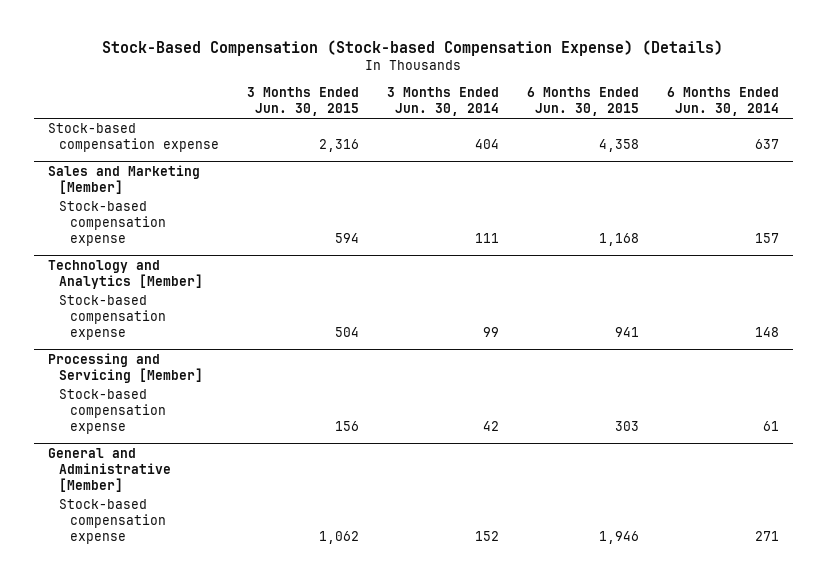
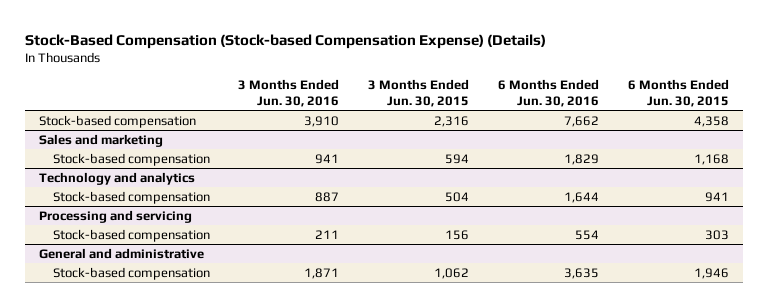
- | 3 Months Ended Jun. 30, 2015 | 3 Months Ended Jun. 30, 2014 | 6 Months Ended Jun. 30, 2015 | 6 Months Ended Jun. 30, 2014
+ | 3 Months Ended Jun. 30, 2016 | 3 Months Ended Jun. 30, 2015 | 6 Months Ended Jun. 30, 2016 | 6 Months Ended Jun. 30, 2015
- Stock-based compensation expense | 2,316 | 404 | 4,358 | 637
- Sales and Marketing [Member]
- Stock-based compensation expense | 594 | 111 | 1,168 | 157
- Technology and Analytics [Member]
- Stock-based compensation expense | 504 | 99 | 941 | 148
- Processing and Servicing [Member]
- Stock-based compensation expense | 156 | 42 | 303 | 61
- General and Administrative [Member]
- Stock-based compensation expense | 1,062 | 152 | 1,946 | 271
+ Stock-based compensation | 3,910 | 2,316 | 7,662 | 4,358
+ Sales and marketing
+ Stock-based compensation | 941 | 594 | 1,829 | 1,168
+ Technology and analytics
+ Stock-based compensation | 887 | 504 | 1,644 | 941
+ Processing and servicing
+ Stock-based compensation | 211 | 156 | 554 | 303
+ General and administrative
+ Stock-based compensation | 1,871 | 1,062 | 3,635 | 1,946

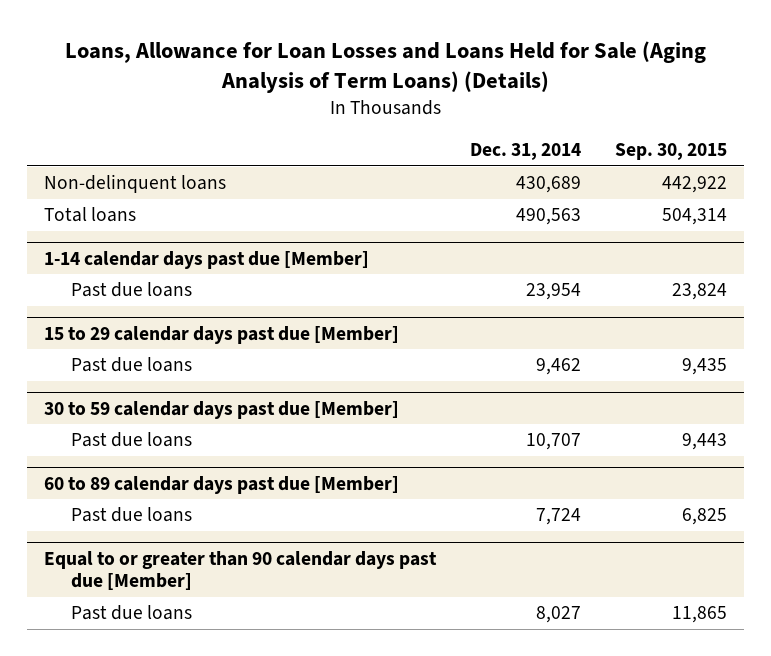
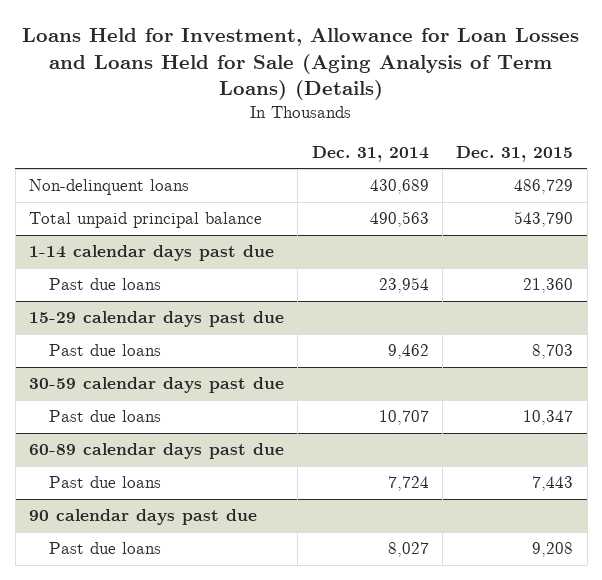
- Loans, Allowance for Loan Losses and Loans Held for Sale (Aging Analysis of Term Loans) (Details)
+ Loans Held for Investment, Allowance for Loan Losses and Loans Held for Sale (Aging Analysis of Term Loans) (Details)
- | Dec. 31, 2014 | Sep. 30, 2015
+ | Dec. 31, 2014 | Dec. 31, 2015
- Total loans | 490,563 | 504,314
- 1-14 calendar days past due [Member]
+ Total unpaid principal balance | 490,563 | 543,790
+ 1-14 calendar days past due
- 15 to 29 calendar days past due [Member]
+ 15-29 calendar days past due
- 30 to 59 calendar days past due [Member]
+ 30-59 calendar days past due
- 60 to 89 calendar days past due [Member]
+ 60-89 calendar days past due
- Equal to or greater than 90 calendar days past due [Member]
+ 90 calendar days past due

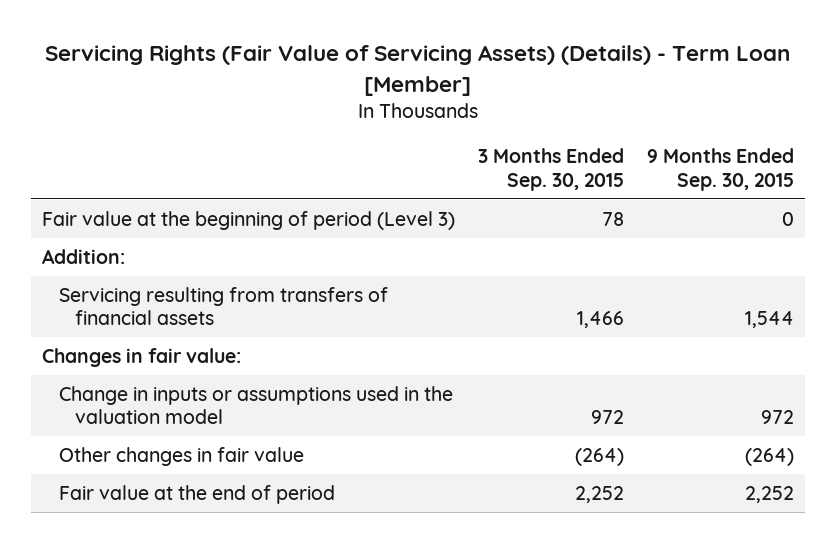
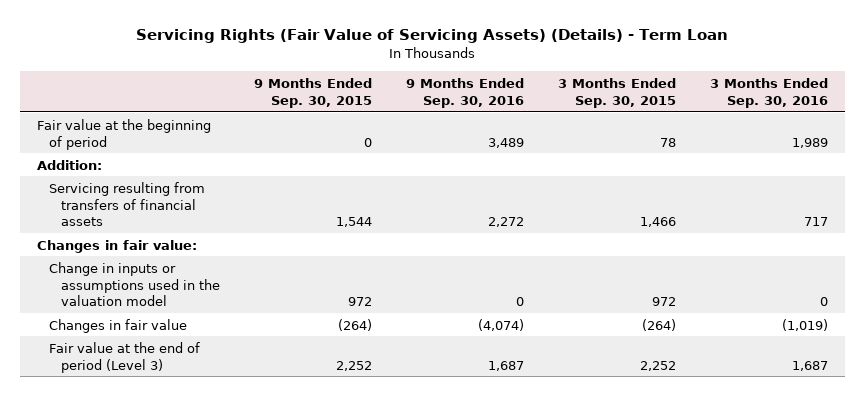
- Servicing Rights (Fair Value of Servicing Assets) (Details) - Term Loan [Member]
+ Servicing Rights (Fair Value of Servicing Assets) (Details) - Term Loan
- | 3 Months Ended Sep. 30, 2015 | 9 Months Ended Sep. 30, 2015
+ | 9 Months Ended Sep. 30, 2015 | 9 Months Ended Sep. 30, 2016 | 3 Months Ended Sep. 30, 2015 | 3 Months Ended Sep. 30, 2016
- Fair value at the beginning of period (Level 3) | 78 | 0
+ Fair value at the beginning of period | 0 | 3,489 | 78 | 1,989
- Other changes in fair value | (264) | (264)
- Fair value at the end of period | 2,252 | 2,252
+ Changes in fair value | (264) | (4,074) | (264) | (1,019)
+ Fair value at the end of period (Level 3) | 2,252 | 1,687 | 2,252 | 1,687

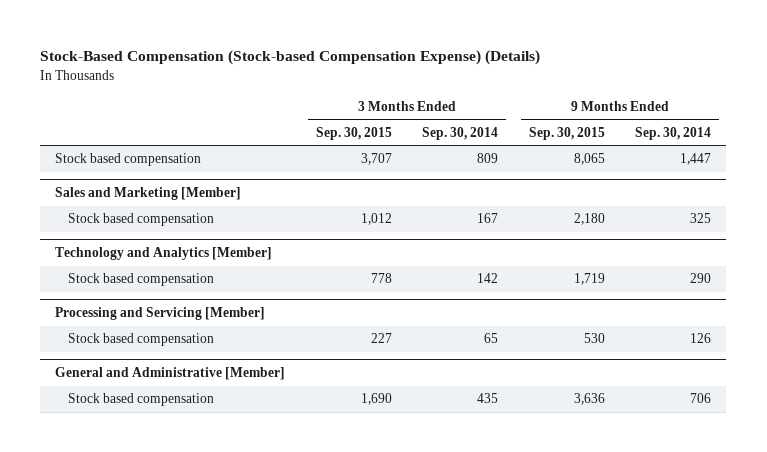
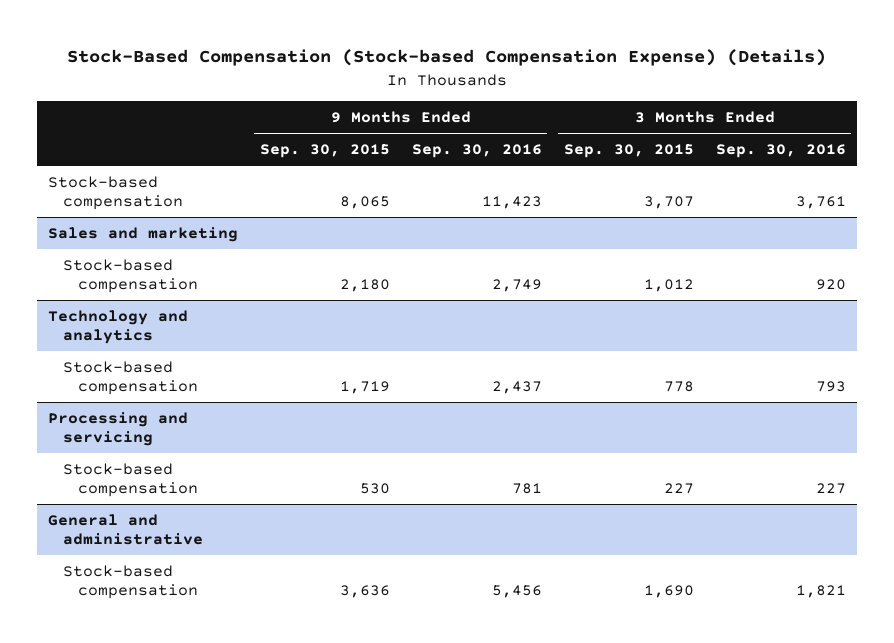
- | 3 Months Ended Sep. 30, 2015 | 3 Months Ended Sep. 30, 2014 | 9 Months Ended Sep. 30, 2015 | 9 Months Ended Sep. 30, 2014
+ | 9 Months Ended Sep. 30, 2015 | 9 Months Ended Sep. 30, 2016 | 3 Months Ended Sep. 30, 2015 | 3 Months Ended Sep. 30, 2016
- Stock based compensation | 3,707 | 809 | 8,065 | 1,447
- Sales and Marketing [Member]
- Stock based compensation | 1,012 | 167 | 2,180 | 325
- Technology and Analytics [Member]
- Stock based compensation | 778 | 142 | 1,719 | 290
- Processing and Servicing [Member]
- Stock based compensation | 227 | 65 | 530 | 126
- General and Administrative [Member]
- Stock based compensation | 1,690 | 435 | 3,636 | 706
+ Stock-based compensation | 8,065 | 11,423 | 3,707 | 3,761
+ Sales and marketing
+ Stock-based compensation | 2,180 | 2,749 | 1,012 | 920
+ Technology and analytics
+ Stock-based compensation | 1,719 | 2,437 | 778 | 793
+ Processing and servicing
+ Stock-based compensation | 530 | 781 | 227 | 227
+ General and administrative
+ Stock-based compensation | 3,636 | 5,456 | 1,690 | 1,821

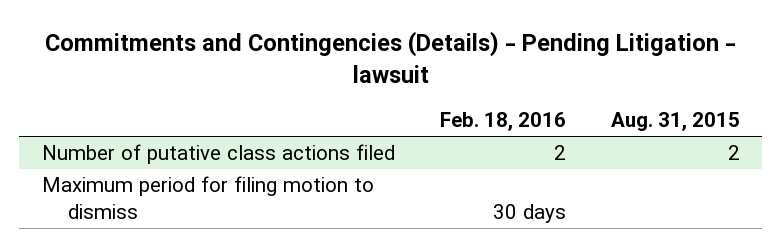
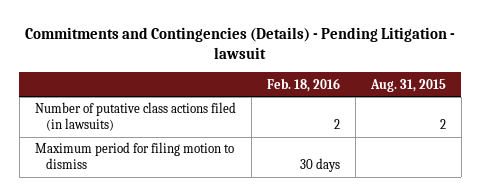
- Number of putative class actions filed | 2 | 2
+ Number of putative class actions filed (in lawsuits) | 2 | 2

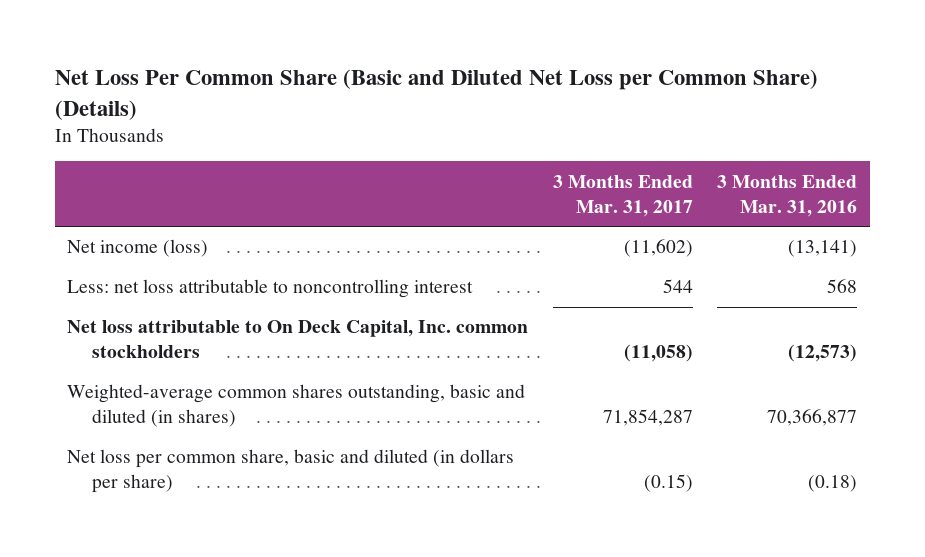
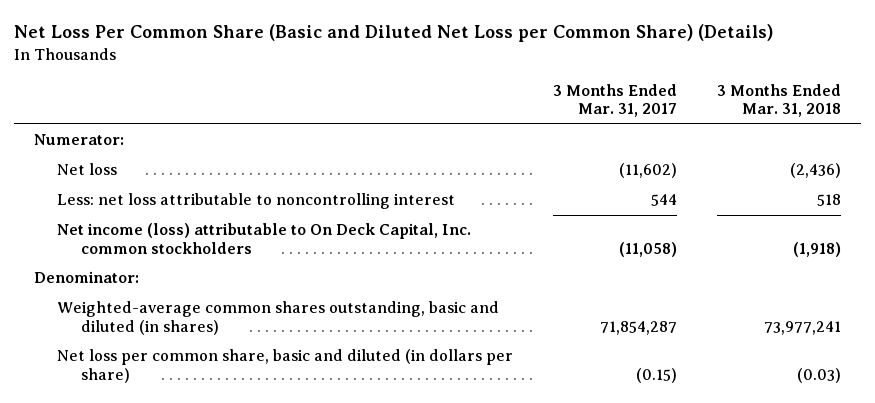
- | 3 Months Ended Mar. 31, 2017 | 3 Months Ended Mar. 31, 2016
+ | 3 Months Ended Mar. 31, 2017 | 3 Months Ended Mar. 31, 2018
- Net income (loss) | (11,602) | (13,141)
+ Numerator:
+ Net loss | (11,602) | (2,436)
- Net loss attributable to On Deck Capital, Inc. common stockholders | (11,058) | (12,573)
+ Net income (loss) attributable to On Deck Capital, Inc. common stockholders | (11,058) | (1,918)
+ Denominator:

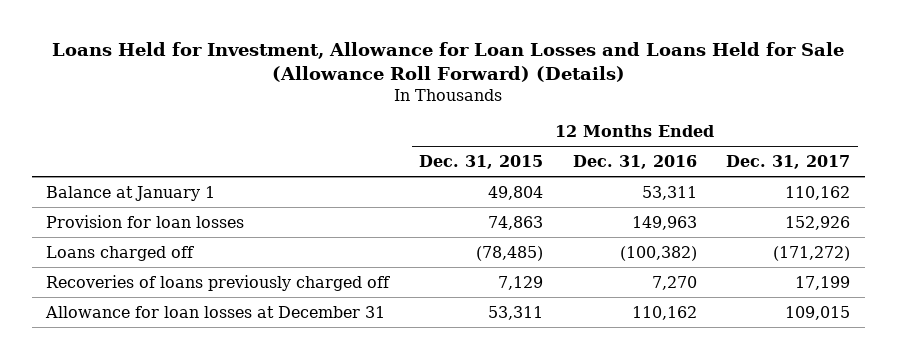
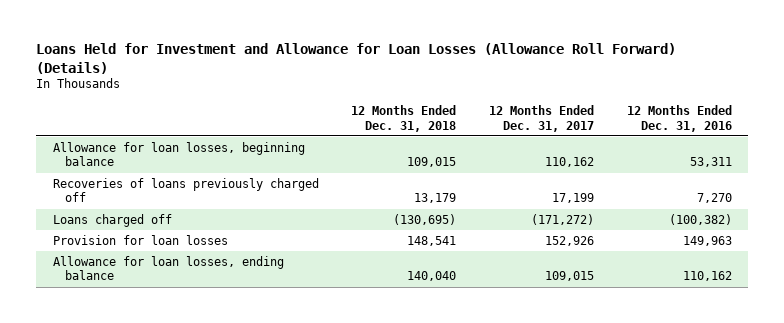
- Loans Held for Investment, Allowance for Loan Losses and Loans Held for Sale (Allowance Roll Forward) (Details)
+ Loans Held for Investment and Allowance for Loan Losses (Allowance Roll Forward) (Details)
- | 12 Months Ended Dec. 31, 2015 | 12 Months Ended Dec. 31, 2016 | 12 Months Ended Dec. 31, 2017
+ | 12 Months Ended Dec. 31, 2018 | 12 Months Ended Dec. 31, 2017 | 12 Months Ended Dec. 31, 2016
- Balance at January 1 | 49,804 | 53,311 | 110,162
+ Allowance for loan losses, beginning balance | 109,015 | 110,162 | 53,311
- Allowance for loan losses at December 31 | 53,311 | 110,162 | 109,015
moved down: Loans charged off | (130,695) | (171,272) | (100,382)
moved down: Provision for loan losses | 148,541 | 152,926 | 149,963
+ Allowance for loan losses, ending balance | 140,040 | 109,015 | 110,162

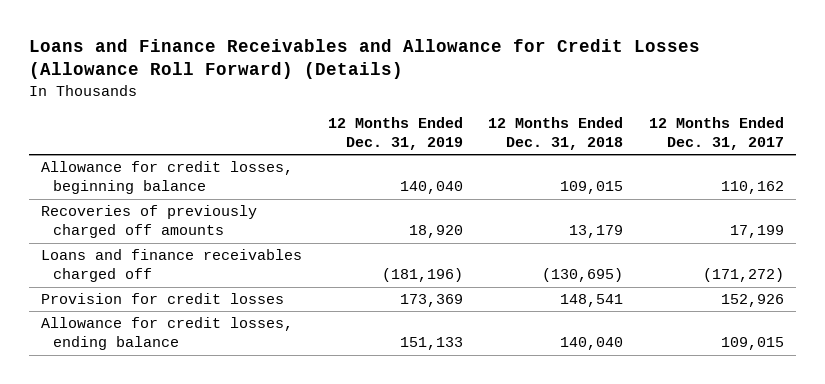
- Loans Held for Investment and Allowance for Loan Losses (Allowance Roll Forward) (Details)
+ Loans and Finance Receivables and Allowance for Credit Losses (Allowance Roll Forward) (Details)
- | 12 Months Ended Dec. 31, 2018 | 12 Months Ended Dec. 31, 2017 | 12 Months Ended Dec. 31, 2016
+ | 12 Months Ended Dec. 31, 2019 | 12 Months Ended Dec. 31, 2018 | 12 Months Ended Dec. 31, 2017
- Allowance for loan losses, beginning balance | 109,015 | 110,162 | 53,311
- Recoveries of loans previously charged off | 13,179 | 17,199 | 7,270
- Loans charged off | (130,695) | (171,272) | (100,382)
- Provision for loan losses | 148,541 | 152,926 | 149,963
- Allowance for loan losses, ending balance | 140,040 | 109,015 | 110,162
+ Allowance for credit losses, beginning balance | 140,040 | 109,015 | 110,162
+ Recoveries of previously charged off amounts | 18,920 | 13,179 | 17,199
+ Loans and finance receivables charged off | (181,196) | (130,695) | (171,272)
+ Provision for credit losses | 173,369 | 148,541 | 152,926
+ Allowance for credit losses, ending balance | 151,133 | 140,040 | 109,015

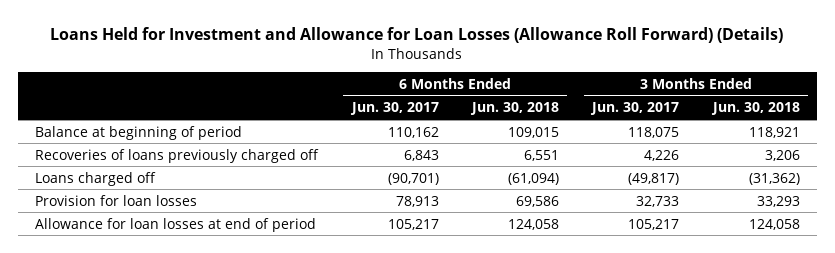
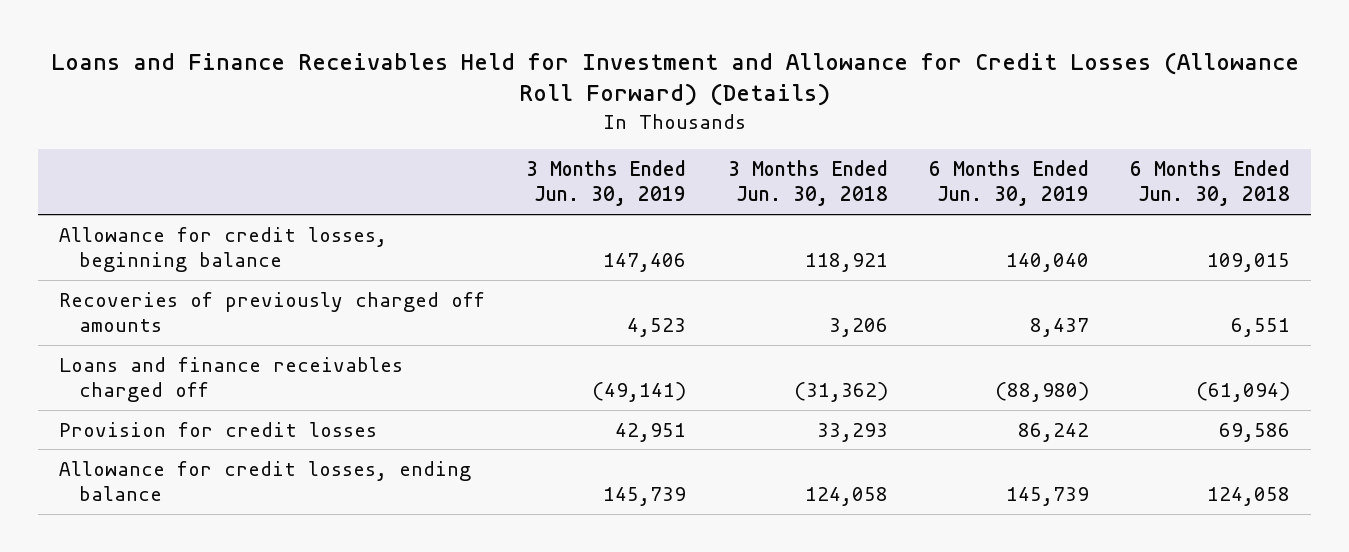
- Loans Held for Investment and Allowance for Loan Losses (Allowance Roll Forward) (Details)
+ Loans and Finance Receivables Held for Investment and Allowance for Credit Losses (Allowance Roll Forward) (Details)
- | 6 Months Ended Jun. 30, 2017 | 6 Months Ended Jun. 30, 2018 | 3 Months Ended Jun. 30, 2017 | 3 Months Ended Jun. 30, 2018
+ | 3 Months Ended Jun. 30, 2019 | 3 Months Ended Jun. 30, 2018 | 6 Months Ended Jun. 30, 2019 | 6 Months Ended Jun. 30, 2018
- Balance at beginning of period | 110,162 | 109,015 | 118,075 | 118,921
- Recoveries of loans previously charged off | 6,843 | 6,551 | 4,226 | 3,206
- Loans charged off | (90,701) | (61,094) | (49,817) | (31,362)
- Provision for loan losses | 78,913 | 69,586 | 32,733 | 33,293
- Allowance for loan losses at end of period | 105,217 | 124,058 | 105,217 | 124,058
+ Allowance for credit losses, beginning balance | 147,406 | 118,921 | 140,040 | 109,015
+ Recoveries of previously charged off amounts | 4,523 | 3,206 | 8,437 | 6,551
+ Loans and finance receivables charged off | (49,141) | (31,362) | (88,980) | (61,094)
+ Provision for credit losses | 42,951 | 33,293 | 86,242 | 69,586
+ Allowance for credit losses, ending balance | 145,739 | 124,058 | 145,739 | 124,058

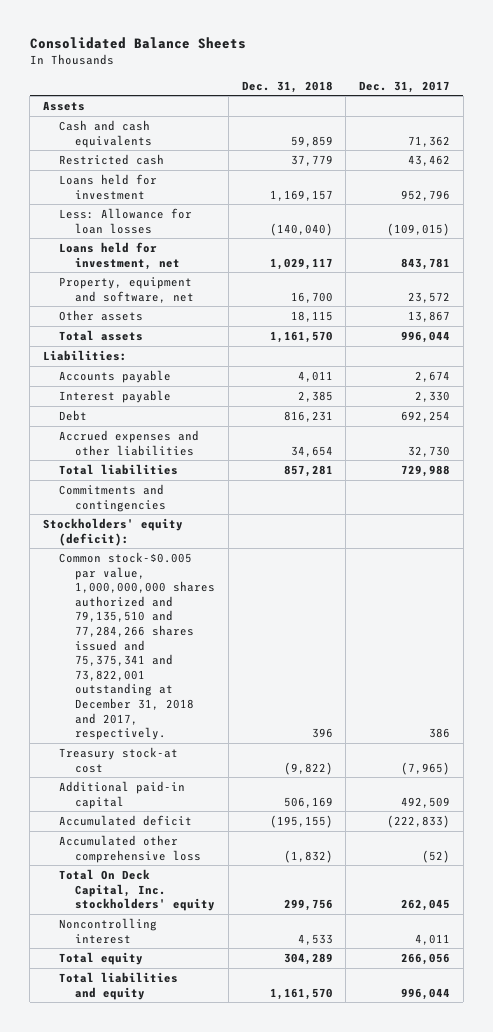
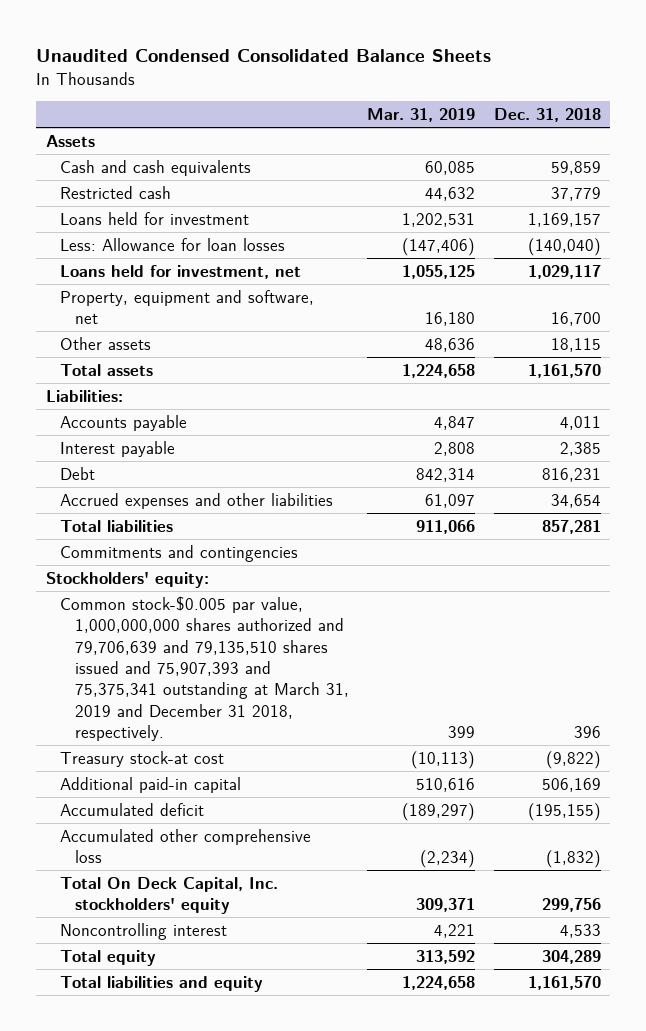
- Consolidated Balance Sheets
+ Unaudited Condensed Consolidated Balance Sheets
- | Dec. 31, 2018 | Dec. 31, 2017
+ | Mar. 31, 2019 | Dec. 31, 2018
- Stockholders' equity (deficit):
- Common stock-$0.005 par value, 1,000,000,000 shares authorized and 79,135,510 and 77,284,266 shares issued and 75,375,341 and 73,822,001 outstanding at December 31, 2018 and 2017, respectively. | 396 | 386
+ Stockholders' equity:
+ Common stock-$0.005 par value, 1,000,000,000 shares authorized and 79,706,639 and 79,135,510 shares issued and 75,907,393 and 75,375,341 outstanding at March 31, 2019 and December 31 2018, respectively. | 399 | 396

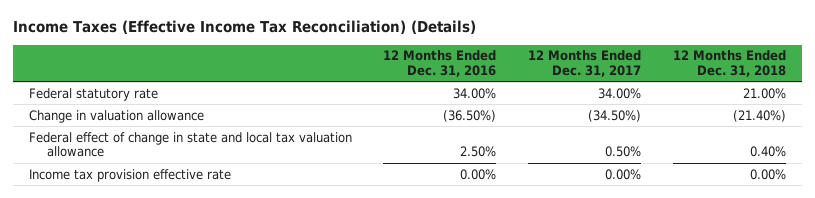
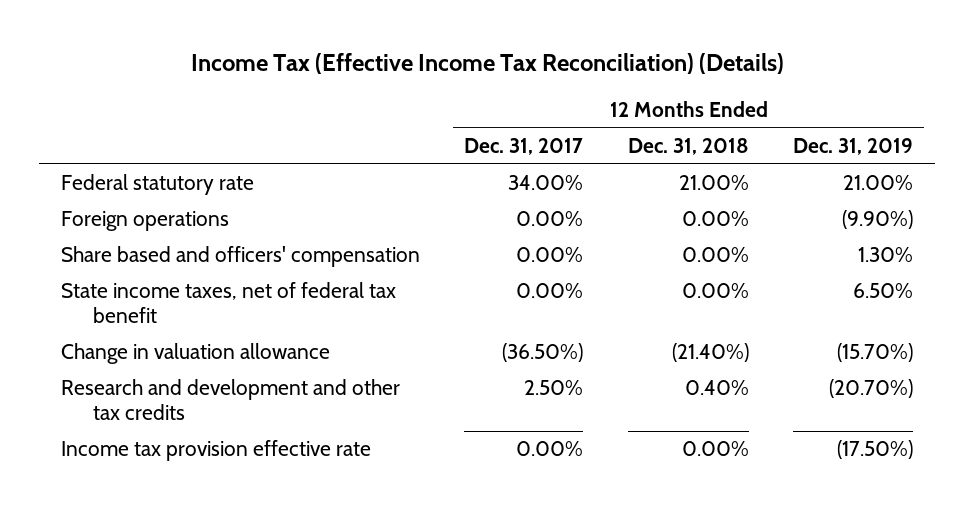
- Income Taxes (Effective Income Tax Reconciliation) (Details)
+ Income Tax (Effective Income Tax Reconciliation) (Details)
- | 12 Months Ended Dec. 31, 2016 | 12 Months Ended Dec. 31, 2017 | 12 Months Ended Dec. 31, 2018
+ | 12 Months Ended Dec. 31, 2017 | 12 Months Ended Dec. 31, 2018 | 12 Months Ended Dec. 31, 2019
- Change in valuation allowance | (36.50%) | (34.50%) | (21.40%)
- Federal effect of change in state and local tax valuation allowance | 2.50% | 0.50% | 0.40%
+ Foreign operations | 0.00% | 0.00% | (9.90%)
+ Share based and officers' compensation | 0.00% | 0.00% | 1.30%
+ State income taxes, net of federal tax benefit | 0.00% | 0.00% | 6.50%
+ Change in valuation allowance | (36.50%) | (21.40%) | (15.70%)
+ Research and development and other tax credits | 2.50% | 0.40% | (20.70%)

